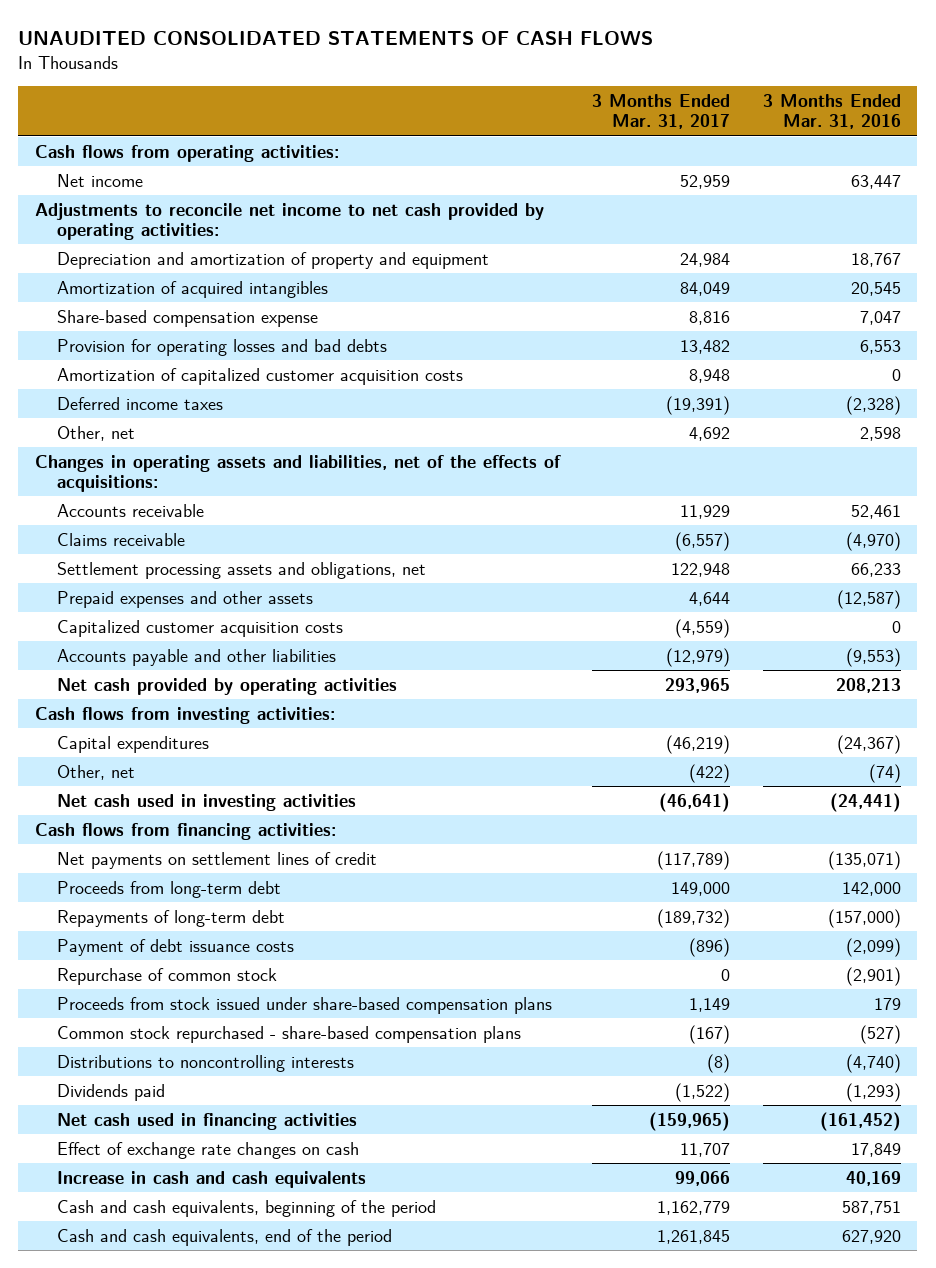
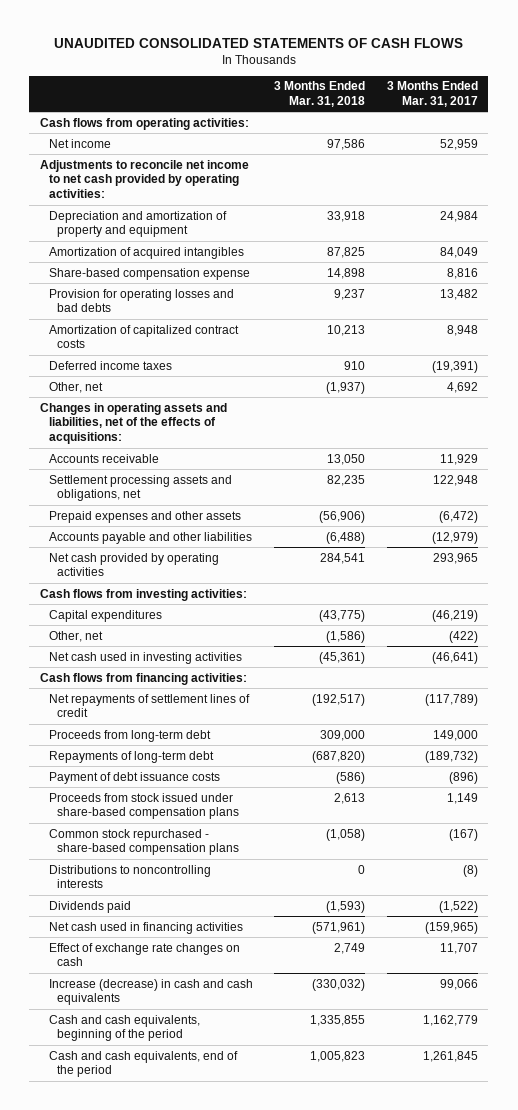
- | 3 Months Ended Mar. 31, 2017 | 3 Months Ended Mar. 31, 2016
+ | 3 Months Ended Mar. 31, 2018 | 3 Months Ended Mar. 31, 2017
- Amortization of capitalized customer acquisition costs | 8,948 | 0
+ Amortization of capitalized contract costs | 10,213 | 8,948
- Claims receivable | (6,557) | (4,970)
- Prepaid expenses and other assets | 4,644 | (12,587)
- Capitalized customer acquisition costs | (4,559) | 0
+ Prepaid expenses and other assets | (56,906) | (6,472)
- Net payments on settlement lines of credit | (117,789) | (135,071)
+ Net repayments of settlement lines of credit | (192,517) | (117,789)
- Repurchase of common stock | 0 | (2,901)
- Increase in cash and cash equivalents | 99,066 | 40,169
+ Increase (decrease) in cash and cash equivalents | (330,032) | 99,066

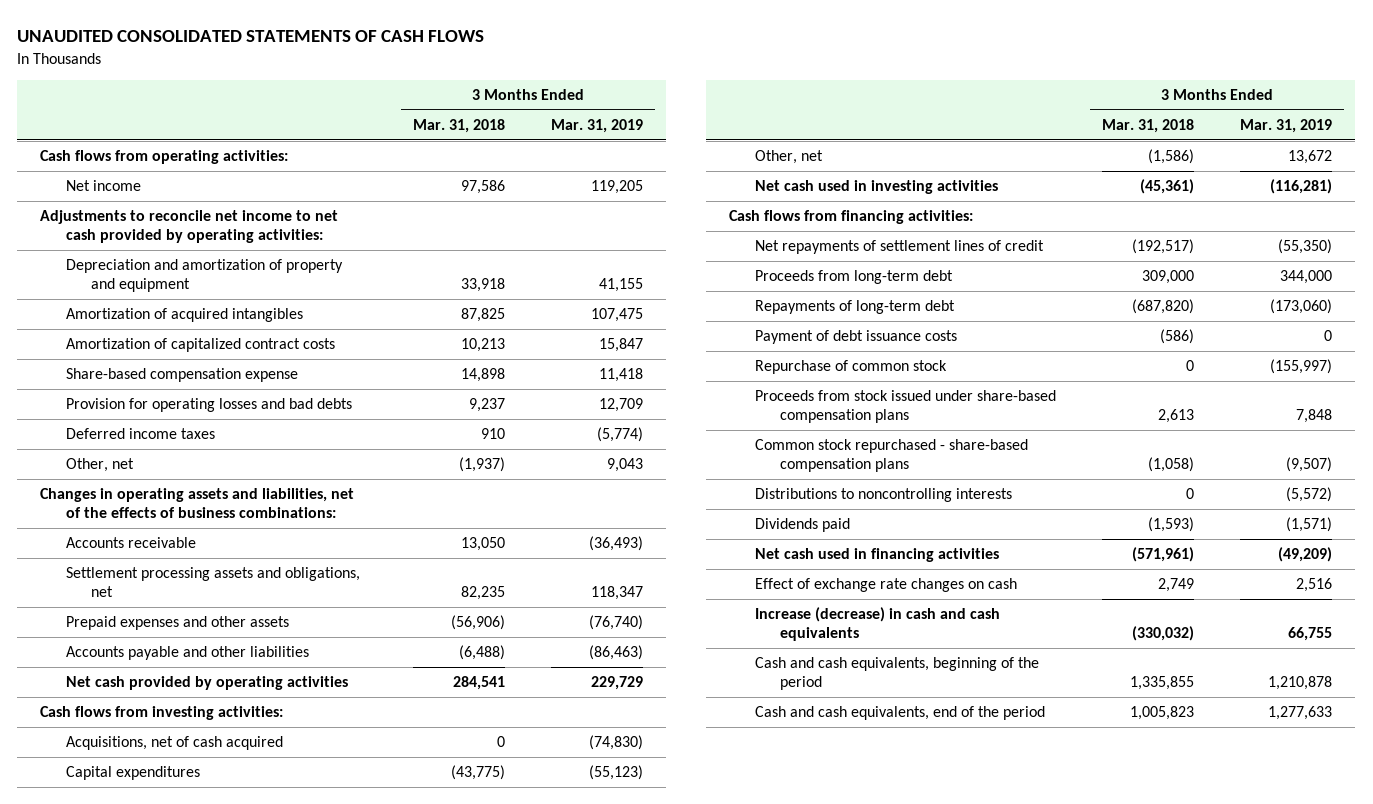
- | 3 Months Ended Mar. 31, 2018 | 3 Months Ended Mar. 31, 2017
+ | 3 Months Ended Mar. 31, 2018 | 3 Months Ended Mar. 31, 2019
moved up: Amortization of capitalized contract costs | 10,213 | 15,847
- Changes in operating assets and liabilities, net of the effects of acquisitions:
+ Changes in operating assets and liabilities, net of the effects of business combinations:
+ Acquisitions, net of cash acquired | 0 | (74,830)
+ Repurchase of common stock | 0 | (155,997)

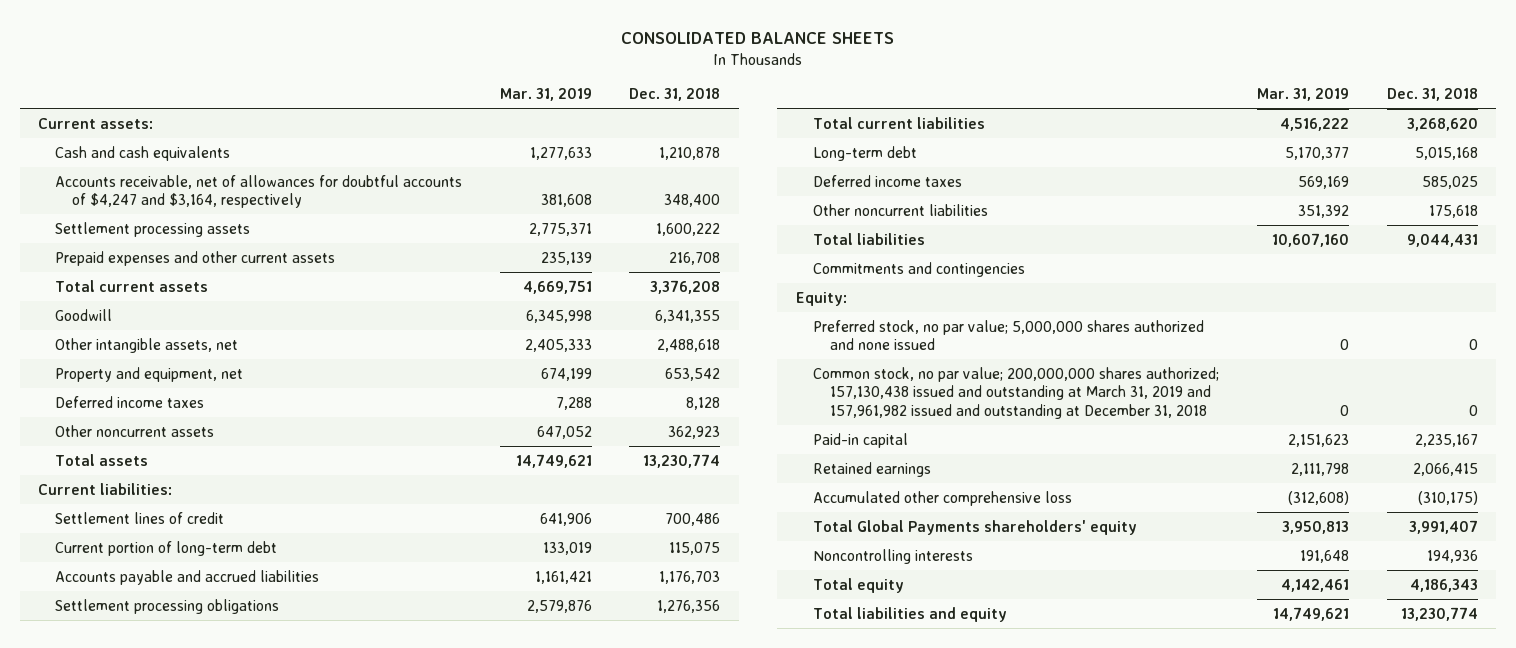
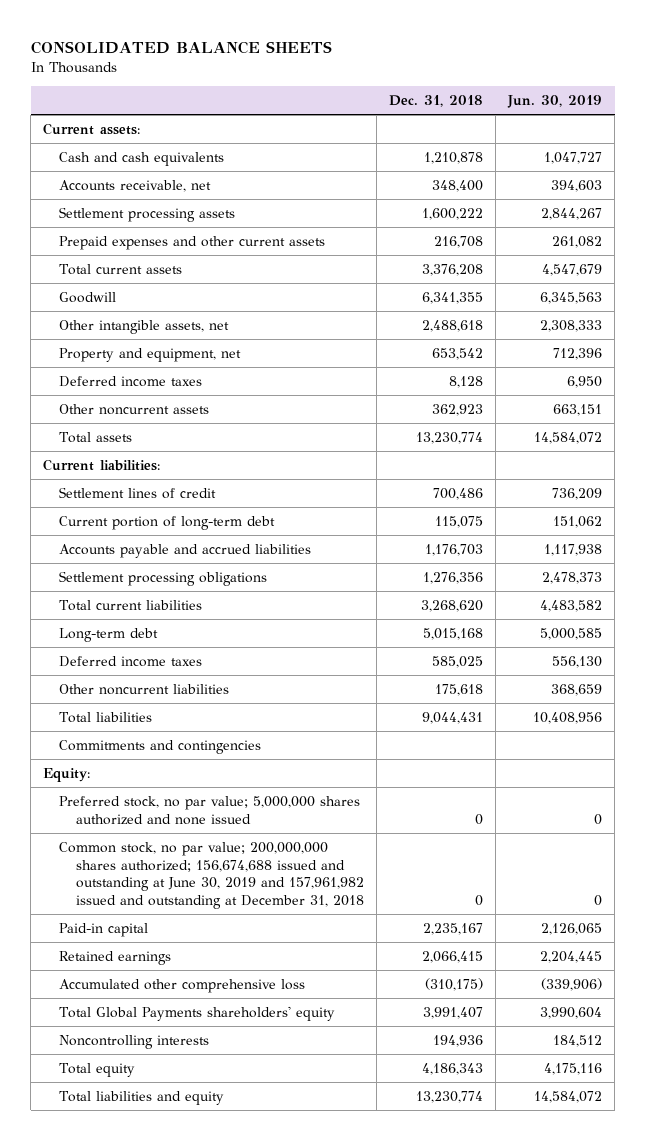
- | Mar. 31, 2019 | Dec. 31, 2018
+ | Dec. 31, 2018 | Jun. 30, 2019
- Accounts receivable, net of allowances for doubtful accounts of $4,247 and $3,164, respectively | 381,608 | 348,400
+ Accounts receivable, net | 348,400 | 394,603
- Common stock, no par value; 200,000,000 shares authorized; 157,130,438 issued and outstanding at March 31, 2019 and 157,961,982 issued and outstanding at December 31, 2018 | 0 | 0
+ Common stock, no par value; 200,000,000 shares authorized; 156,674,688 issued and outstanding at June 30, 2019 and 157,961,982 issued and outstanding at December 31, 2018 | 0 | 0

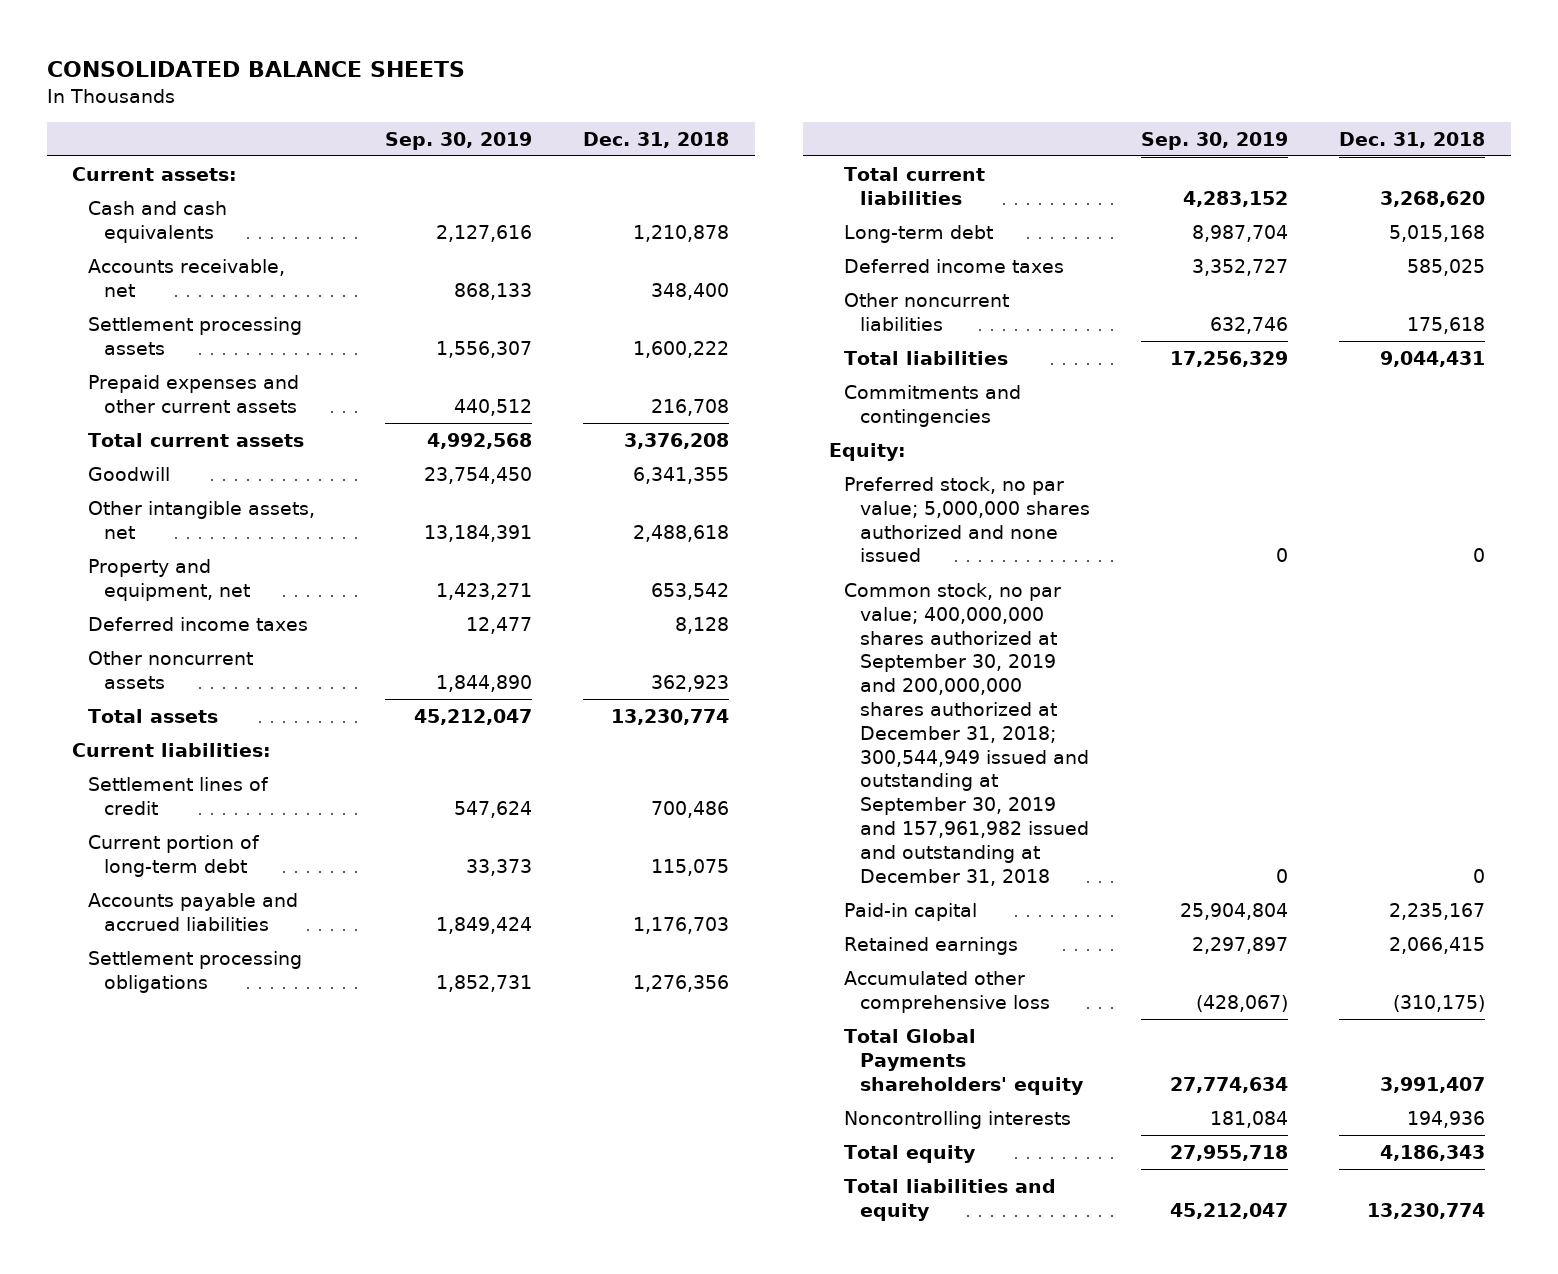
- | Dec. 31, 2018 | Jun. 30, 2019
+ | Sep. 30, 2019 | Dec. 31, 2018
- Common stock, no par value; 200,000,000 shares authorized; 156,674,688 issued and outstanding at June 30, 2019 and 157,961,982 issued and outstanding at December 31, 2018 | 0 | 0
+ Common stock, no par value; 400,000,000 shares authorized at September 30, 2019 and 200,000,000 shares authorized at December 31, 2018; 300,544,949 issued and outstanding at September 30, 2019 and 157,961,982 issued and outstanding at December 31, 2018 | 0 | 0

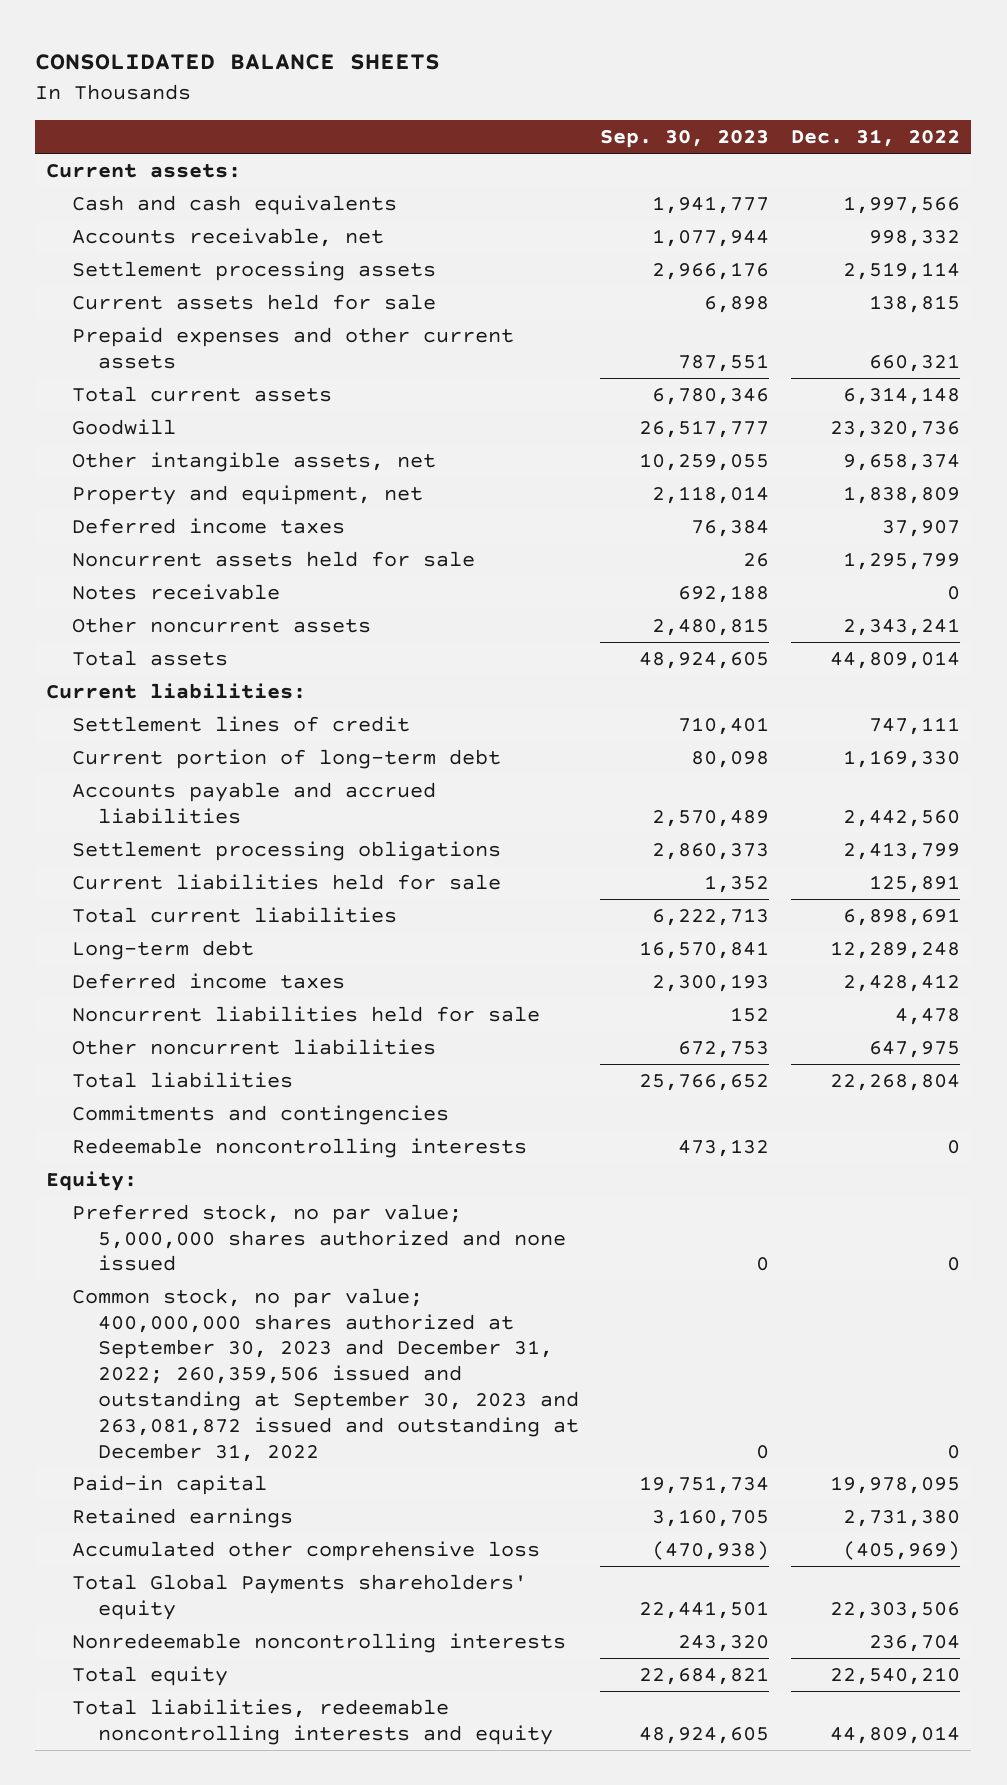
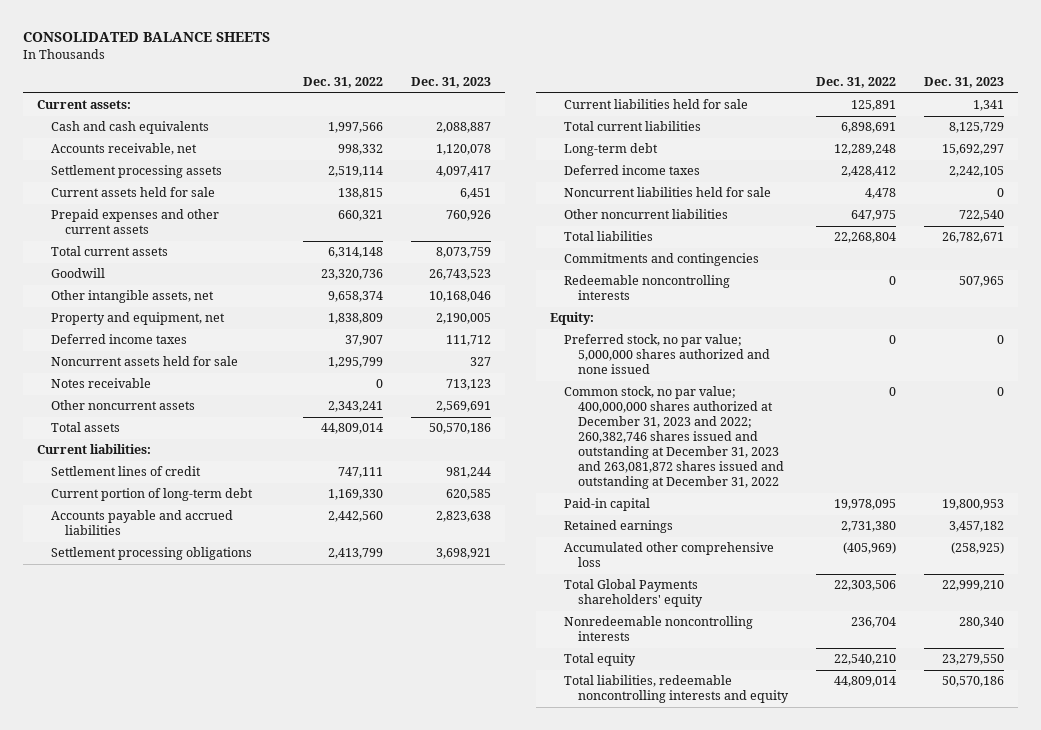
- | Sep. 30, 2023 | Dec. 31, 2022
+ | Dec. 31, 2022 | Dec. 31, 2023
- Common stock, no par value; 400,000,000 shares authorized at September 30, 2023 and December 31, 2022; 260,359,506 issued and outstanding at September 30, 2023 and 263,081,872 issued and outstanding at December 31, 2022 | 0 | 0
+ Common stock, no par value; 400,000,000 shares authorized at December 31, 2023 and 2022; 260,382,746 shares issued and outstanding at December 31, 2023 and 263,081,872 shares issued and outstanding at December 31, 2022 | 0 | 0

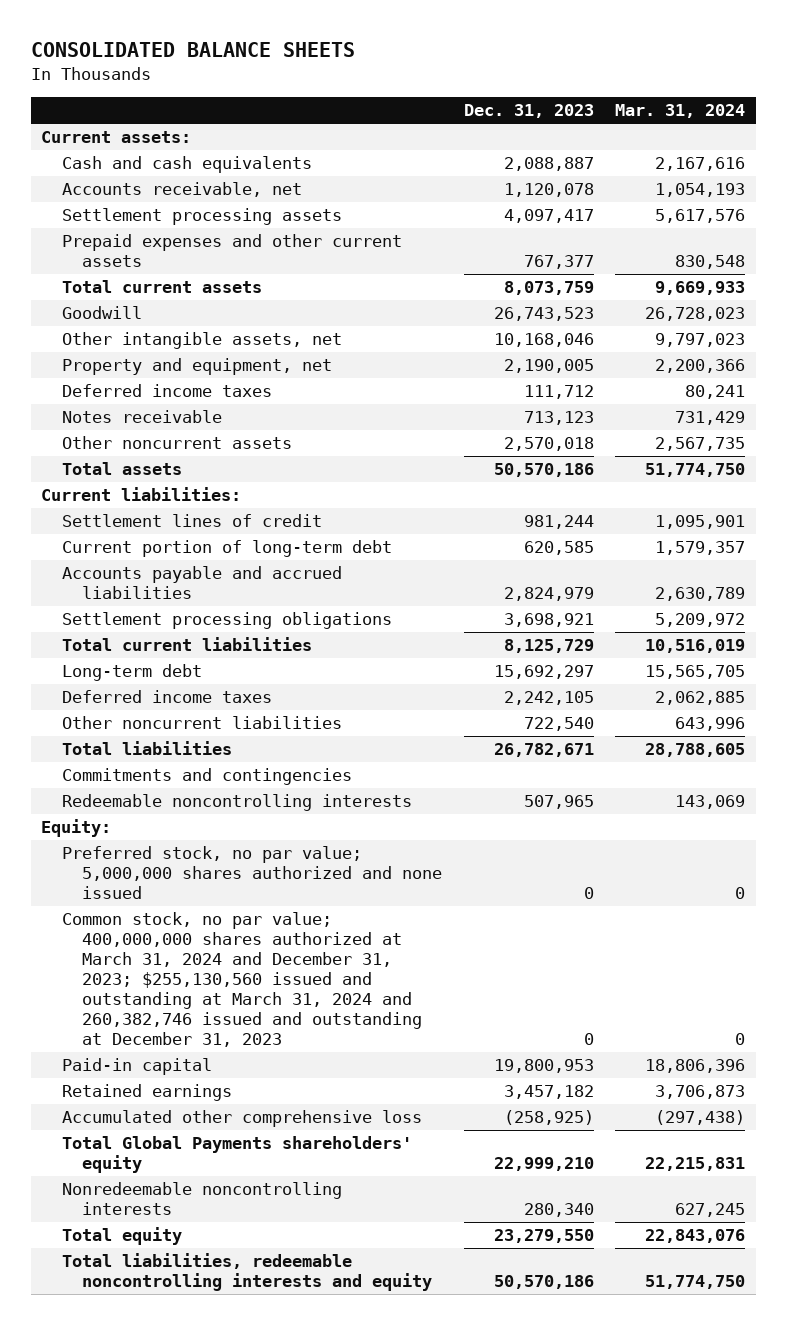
- | Dec. 31, 2022 | Dec. 31, 2023
+ | Dec. 31, 2023 | Mar. 31, 2024
- Current assets held for sale | 138,815 | 6,451
- Prepaid expenses and other current assets | 660,321 | 760,926
+ Prepaid expenses and other current assets | 767,377 | 830,548
- Noncurrent assets held for sale | 1,295,799 | 327
- Other noncurrent assets | 2,343,241 | 2,569,691
+ Other noncurrent assets | 2,570,018 | 2,567,735
- Accounts payable and accrued liabilities | 2,442,560 | 2,823,638
+ Accounts payable and accrued liabilities | 2,824,979 | 2,630,789
- Current liabilities held for sale | 125,891 | 1,341
- Noncurrent liabilities held for sale | 4,478 | 0
- Common stock, no par value; 400,000,000 shares authorized at December 31, 2023 and 2022; 260,382,746 shares issued and outstanding at December 31, 2023 and 263,081,872 shares issued and outstanding at December 31, 2022 | 0 | 0
+ Common stock, no par value; 400,000,000 shares authorized at March 31, 2024 and December 31, 2023; $255,130,560 issued and outstanding at March 31, 2024 and 260,382,746 issued and outstanding at December 31, 2023 | 0 | 0

